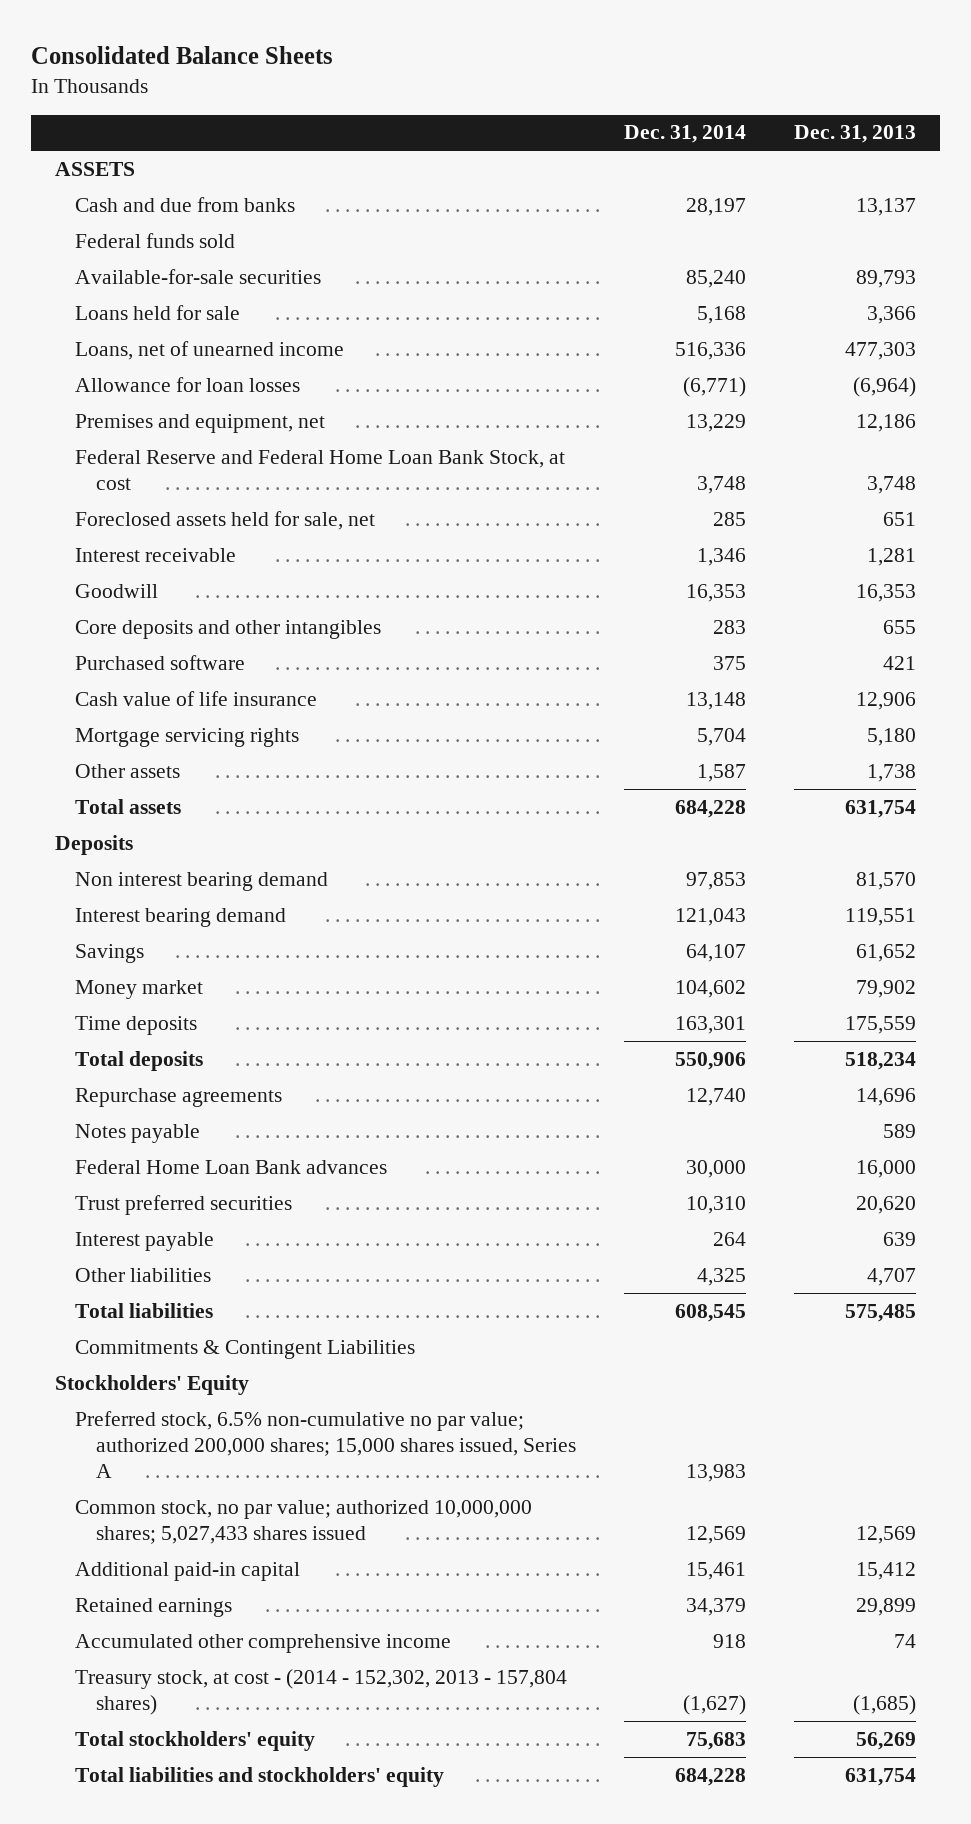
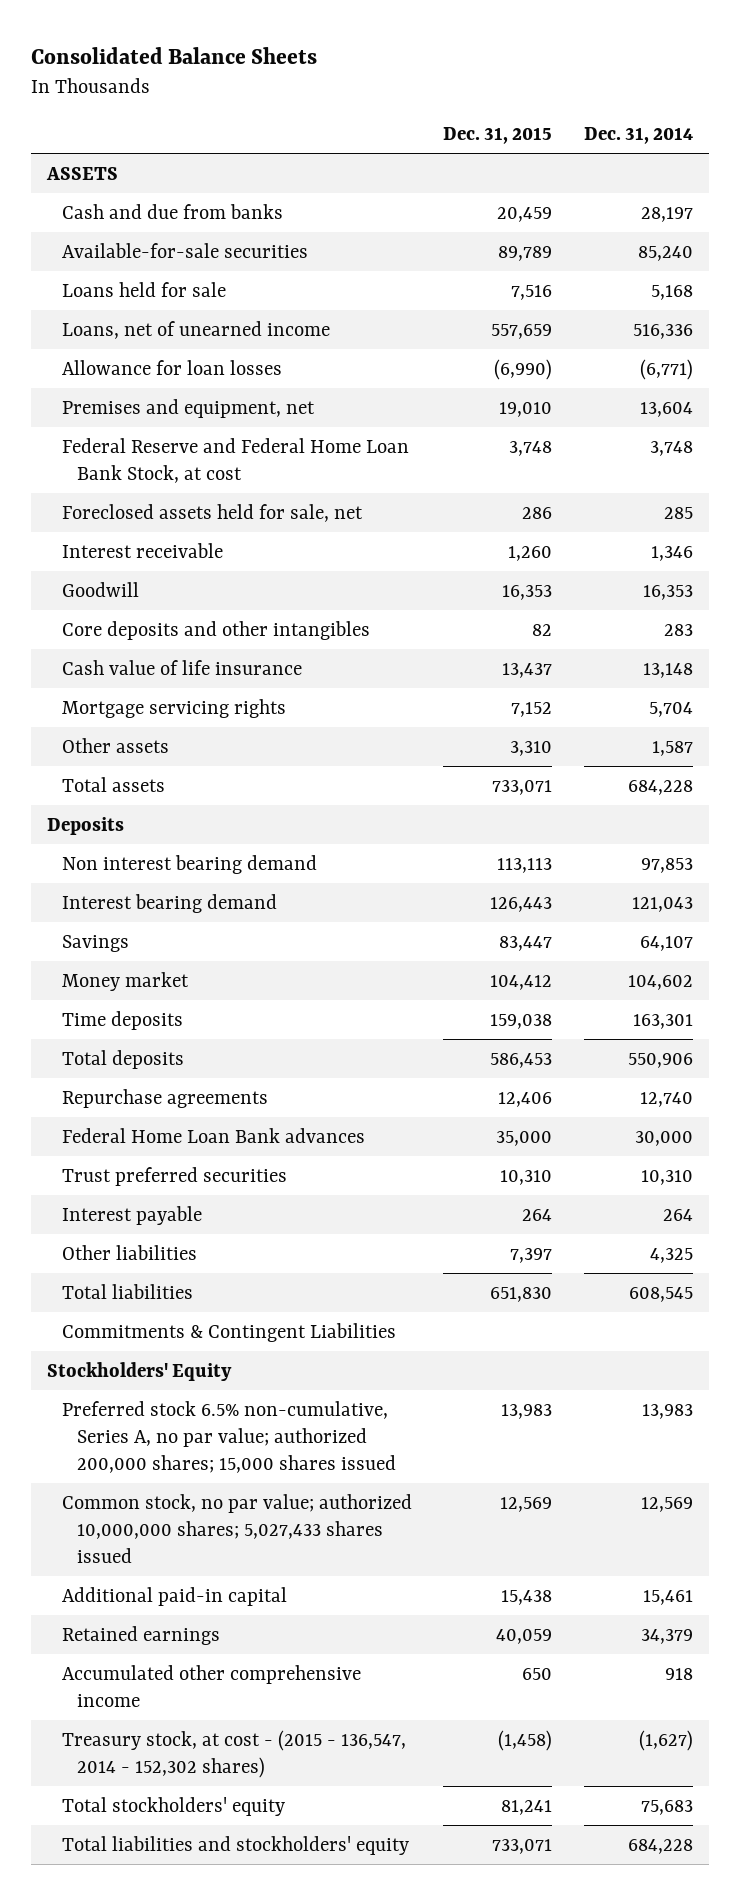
- | Dec. 31, 2014 | Dec. 31, 2013
+ | Dec. 31, 2015 | Dec. 31, 2014
- Federal funds sold
- Premises and equipment, net | 13,229 | 12,186
+ Premises and equipment, net | 19,010 | 13,604
- Purchased software | 375 | 421
- Notes payable | | 589
- Preferred stock, 6.5% non-cumulative no par value; authorized 200,000 shares; 15,000 shares issued, Series A | 13,983 |
+ Preferred stock 6.5% non-cumulative, Series A, no par value; authorized 200,000 shares; 15,000 shares issued | 13,983 | 13,983
- Treasury stock, at cost - (2014 - 152,302, 2013 - 157,804 shares) | (1,627) | (1,685)
+ Treasury stock, at cost - (2015 - 136,547, 2014 - 152,302 shares) | (1,458) | (1,627)

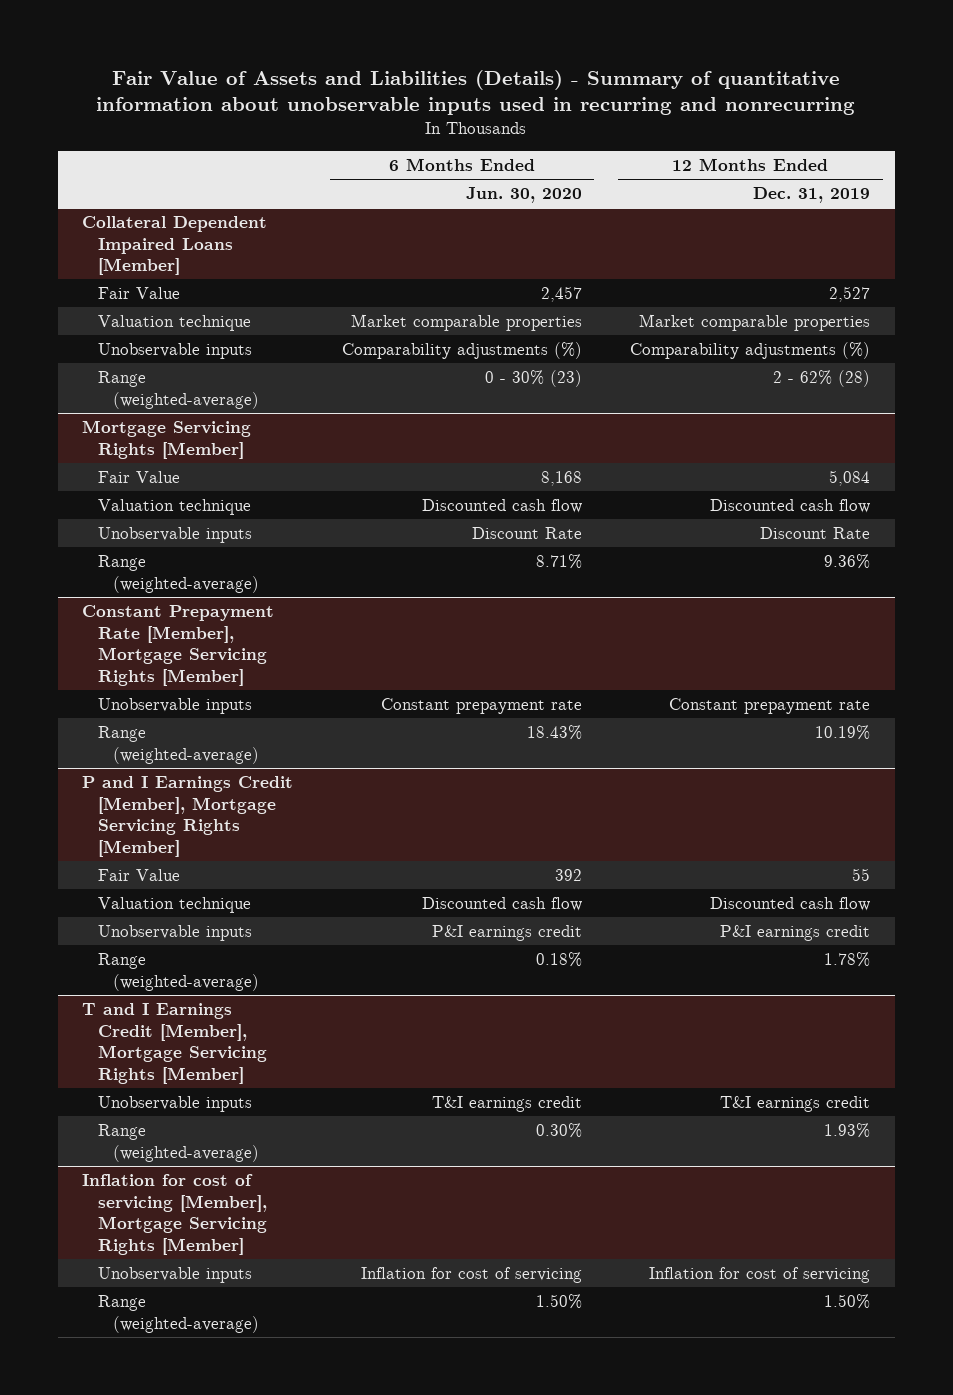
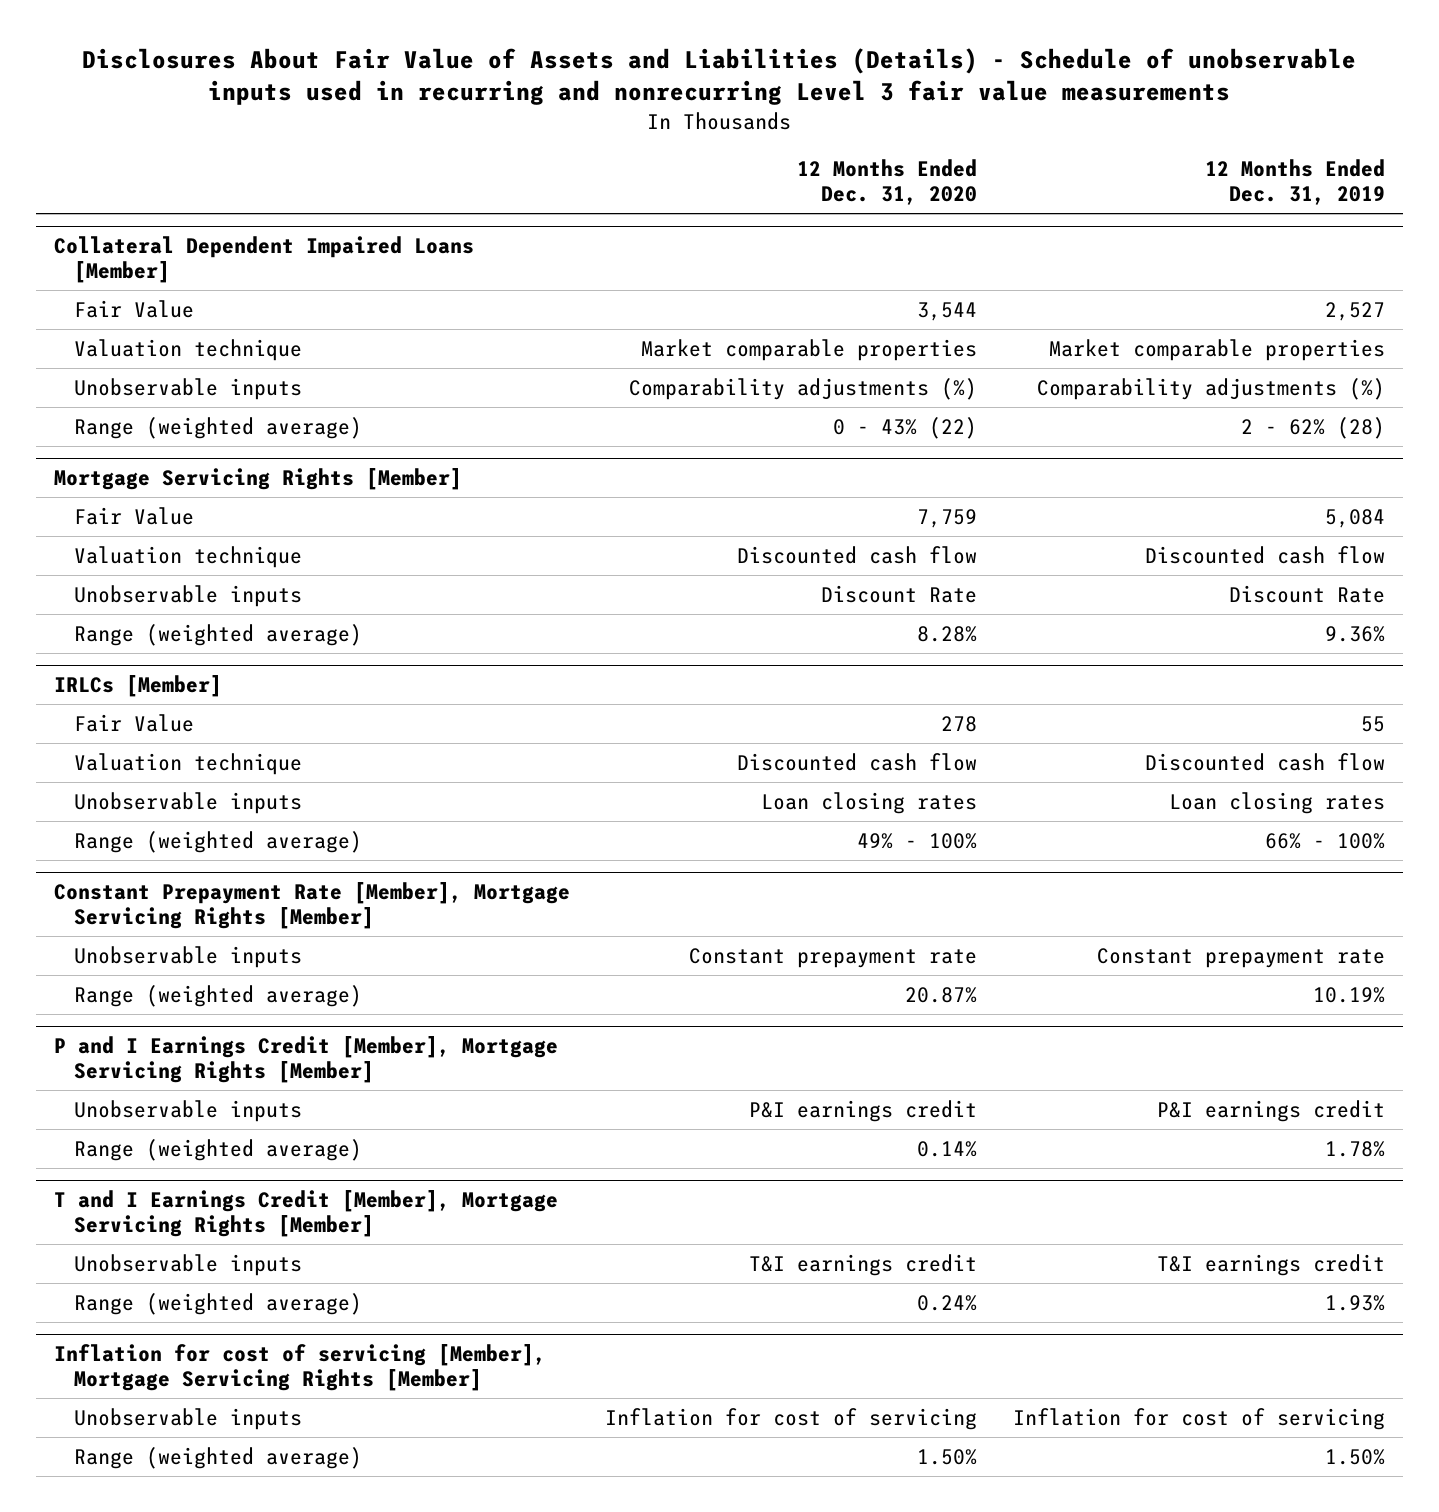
- Fair Value of Assets and Liabilities (Details) - Summary of quantitative information about unobservable inputs used in recurring and nonrecurring
+ Disclosures About Fair Value of Assets and Liabilities (Details) - Schedule of unobservable inputs used in recurring and nonrecurring Level 3 fair value measurements
- | 6 Months Ended Jun. 30, 2020 | 12 Months Ended Dec. 31, 2019
+ | 12 Months Ended Dec. 31, 2020 | 12 Months Ended Dec. 31, 2019
@ Collateral Dependent Impaired Loans [Member]
- Range (weighted-average) | 0 - 30% (23) | 2 - 62% (28)
+ Range (weighted average) | 0 - 43% (22) | 2 - 62% (28)
@ Mortgage Servicing Rights [Member]
- Range (weighted-average) | 8.71% | 9.36%
+ Range (weighted average) | 8.28% | 9.36%
+ IRLCs [Member]
+ Fair Value | 278 | 55
+ Valuation technique | Discounted cash flow | Discounted cash flow
+ Unobservable inputs | Loan closing rates | Loan closing rates
+ Range (weighted average) | 49% - 100% | 66% - 100%
@ Constant Prepayment Rate [Member], Mortgage Servicing Rights [Member]
- Range (weighted-average) | 18.43% | 10.19%
+ Range (weighted average) | 20.87% | 10.19%
@ P and I Earnings Credit [Member], Mortgage Servicing Rights [Member]
- Fair Value | 392 | 55
- Valuation technique | Discounted cash flow | Discounted cash flow
- Range (weighted-average) | 0.18% | 1.78%
+ Range (weighted average) | 0.14% | 1.78%
@ T and I Earnings Credit [Member], Mortgage Servicing Rights [Member]
- Range (weighted-average) | 0.30% | 1.93%
+ Range (weighted average) | 0.24% | 1.93%
@ Inflation for cost of servicing [Member], Mortgage Servicing Rights [Member]
- Range (weighted-average) | 1.50% | 1.50%
+ Range (weighted average) | 1.50% | 1.50%

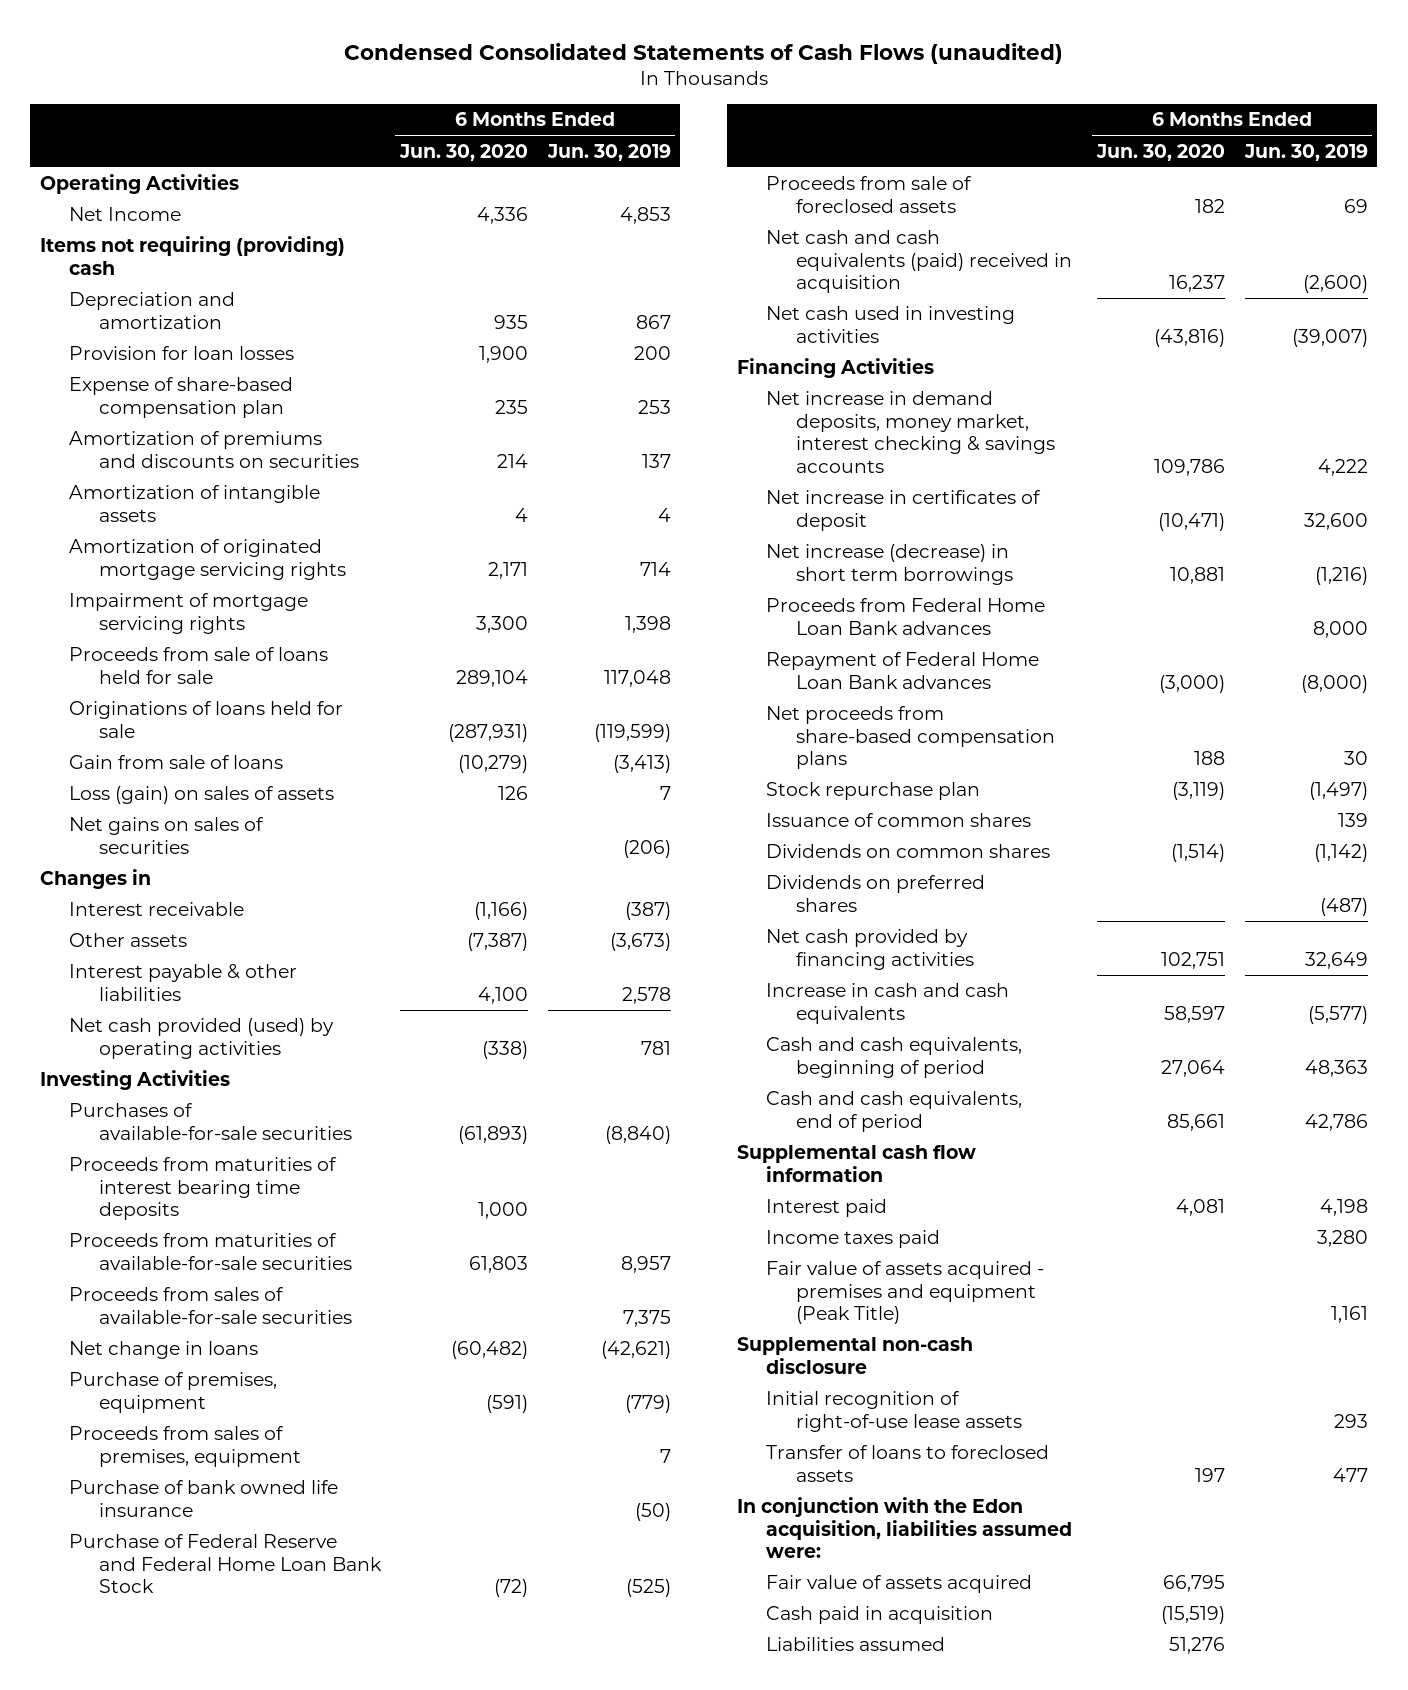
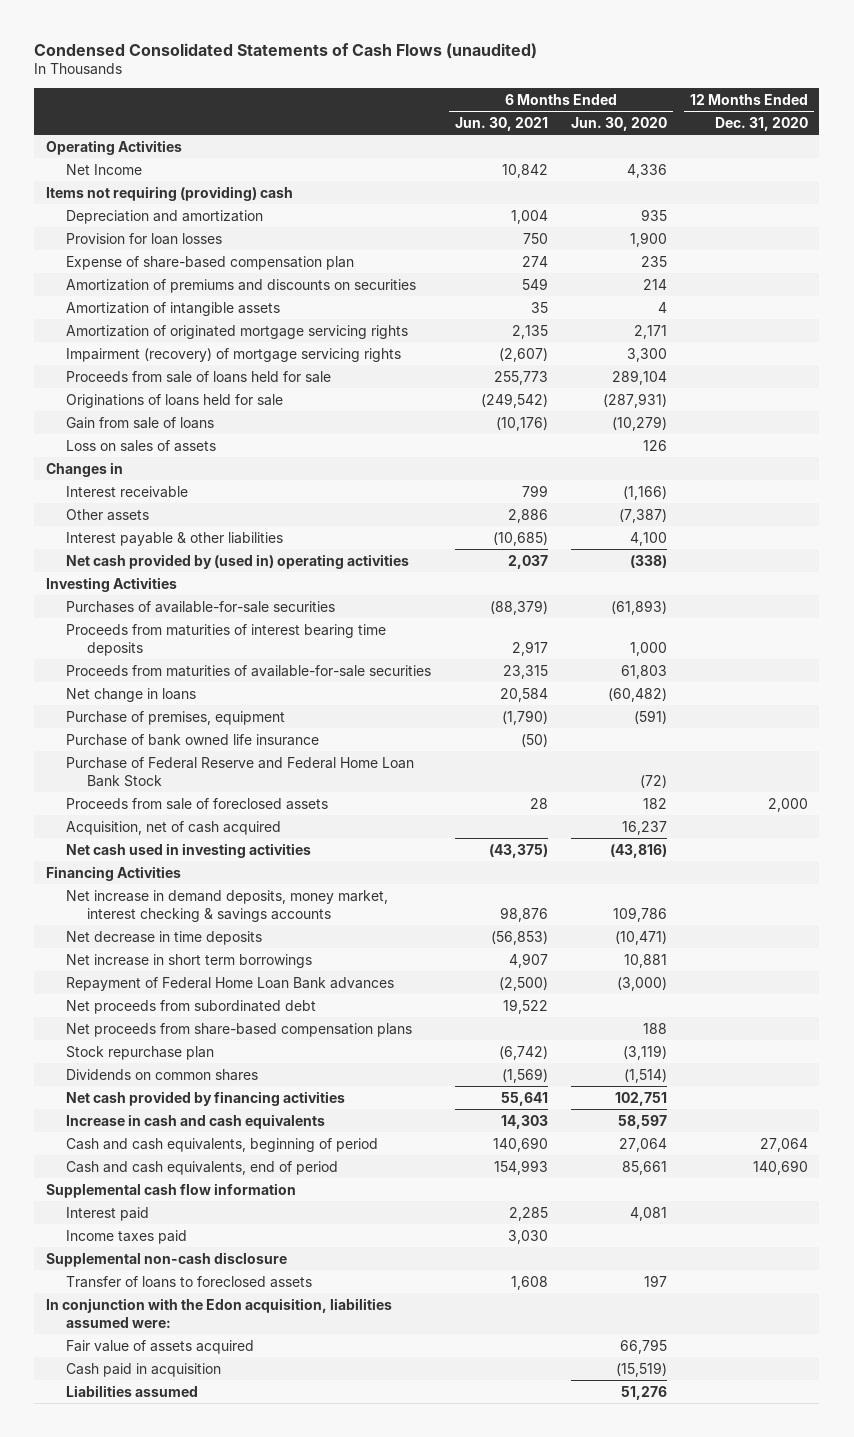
- | 6 Months Ended Jun. 30, 2020 | 6 Months Ended Jun. 30, 2019
+ | 6 Months Ended Jun. 30, 2021 | 6 Months Ended Jun. 30, 2020 | 12 Months Ended Dec. 31, 2020
- Impairment of mortgage servicing rights | 3,300 | 1,398
+ Impairment (recovery) of mortgage servicing rights | (2,607) | 3,300 |
- Loss (gain) on sales of assets | 126 | 7
- Net gains on sales of securities | | (206)
+ Loss on sales of assets | | 126 |
- Net cash provided (used) by operating activities | (338) | 781
+ Net cash provided by (used in) operating activities | 2,037 | (338) |
- Proceeds from sales of available-for-sale securities | | 7,375
- Proceeds from sales of premises, equipment | | 7
- Net cash and cash equivalents (paid) received in acquisition | 16,237 | (2,600)
+ Acquisition, net of cash acquired | | 16,237 |
- Net increase in certificates of deposit | (10,471) | 32,600
- Net increase (decrease) in short term borrowings | 10,881 | (1,216)
- Proceeds from Federal Home Loan Bank advances | | 8,000
+ Net decrease in time deposits | (56,853) | (10,471) |
+ Net increase in short term borrowings | 4,907 | 10,881 |
+ Net proceeds from subordinated debt | 19,522 | |
- Issuance of common shares | | 139
- Dividends on preferred shares | | (487)
- Fair value of assets acquired - premises and equipment (Peak Title) | | 1,161
- Initial recognition of right-of-use lease assets | | 293

